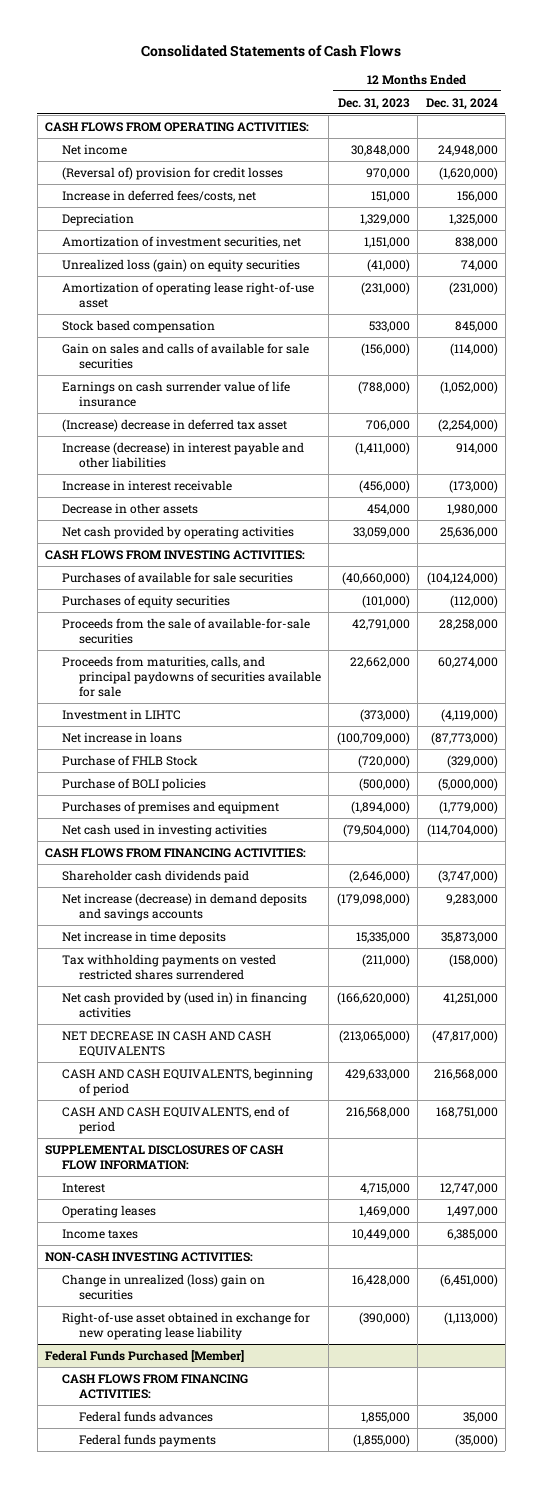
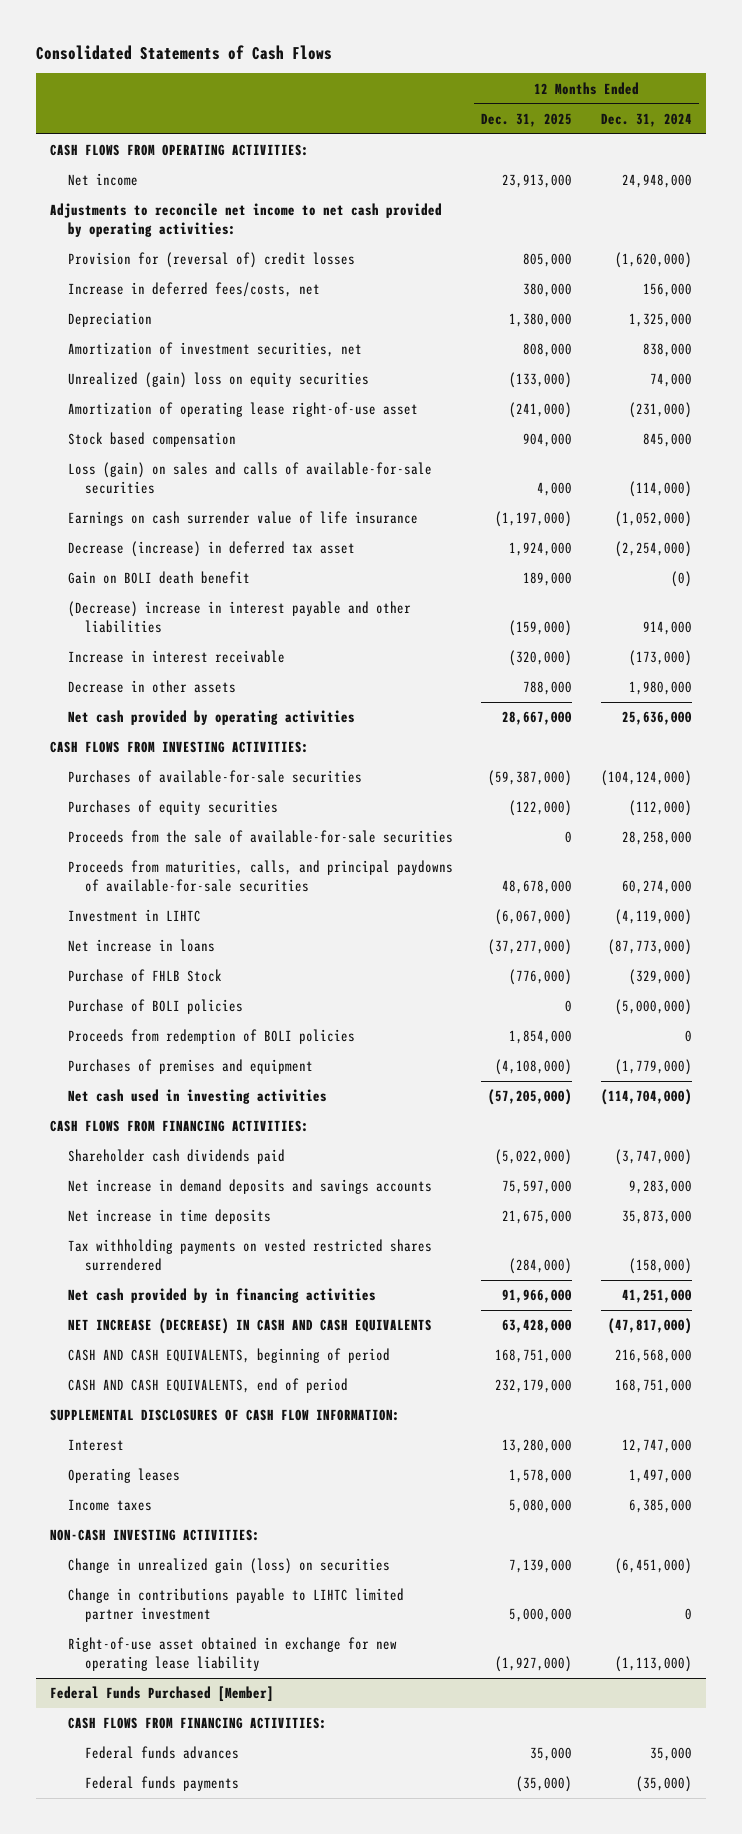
- | 12 Months Ended Dec. 31, 2023 | 12 Months Ended Dec. 31, 2024
+ | 12 Months Ended Dec. 31, 2025 | 12 Months Ended Dec. 31, 2024
- (Reversal of) provision for credit losses | 970,000 | (1,620,000)
+ Adjustments to reconcile net income to net cash provided by operating activities:
+ Provision for (reversal of) credit losses | 805,000 | (1,620,000)
- Unrealized loss (gain) on equity securities | (41,000) | 74,000
+ Unrealized (gain) loss on equity securities | (133,000) | 74,000
- Gain on sales and calls of available for sale securities | (156,000) | (114,000)
+ Loss (gain) on sales and calls of available-for-sale securities | 4,000 | (114,000)
- (Increase) decrease in deferred tax asset | 706,000 | (2,254,000)
- Increase (decrease) in interest payable and other liabilities | (1,411,000) | 914,000
+ Decrease (increase) in deferred tax asset | 1,924,000 | (2,254,000)
+ Gain on BOLI death benefit | 189,000 | (0)
+ (Decrease) increase in interest payable and other liabilities | (159,000) | 914,000
- Purchases of available for sale securities | (40,660,000) | (104,124,000)
+ Purchases of available-for-sale securities | (59,387,000) | (104,124,000)
- Proceeds from maturities, calls, and principal paydowns of securities available for sale | 22,662,000 | 60,274,000
+ Proceeds from maturities, calls, and principal paydowns of available-for-sale securities | 48,678,000 | 60,274,000
+ Proceeds from redemption of BOLI policies | 1,854,000 | 0
- Net increase (decrease) in demand deposits and savings accounts | (179,098,000) | 9,283,000
+ Net increase in demand deposits and savings accounts | 75,597,000 | 9,283,000
- Net cash provided by (used in) in financing activities | (166,620,000) | 41,251,000
- NET DECREASE IN CASH AND CASH EQUIVALENTS | (213,065,000) | (47,817,000)
+ Net cash provided by in financing activities | 91,966,000 | 41,251,000
+ NET INCREASE (DECREASE) IN CASH AND CASH EQUIVALENTS | 63,428,000 | (47,817,000)
- Change in unrealized (loss) gain on securities | 16,428,000 | (6,451,000)
+ Change in unrealized gain (loss) on securities | 7,139,000 | (6,451,000)
+ Change in contributions payable to LIHTC limited partner investment | 5,000,000 | 0

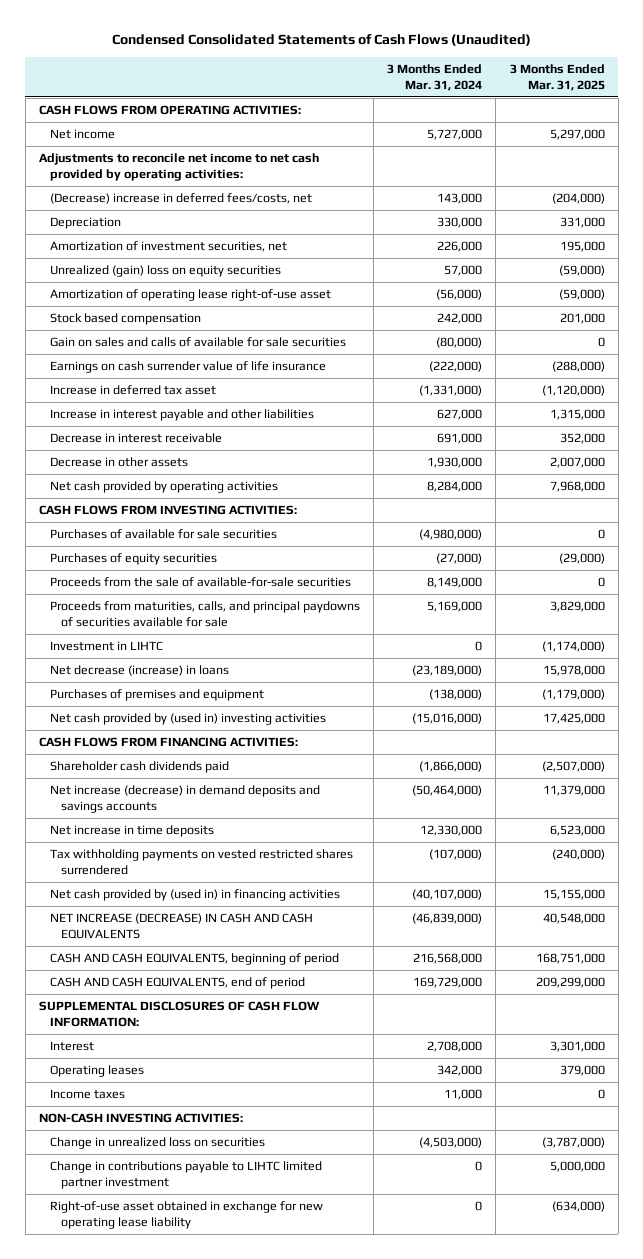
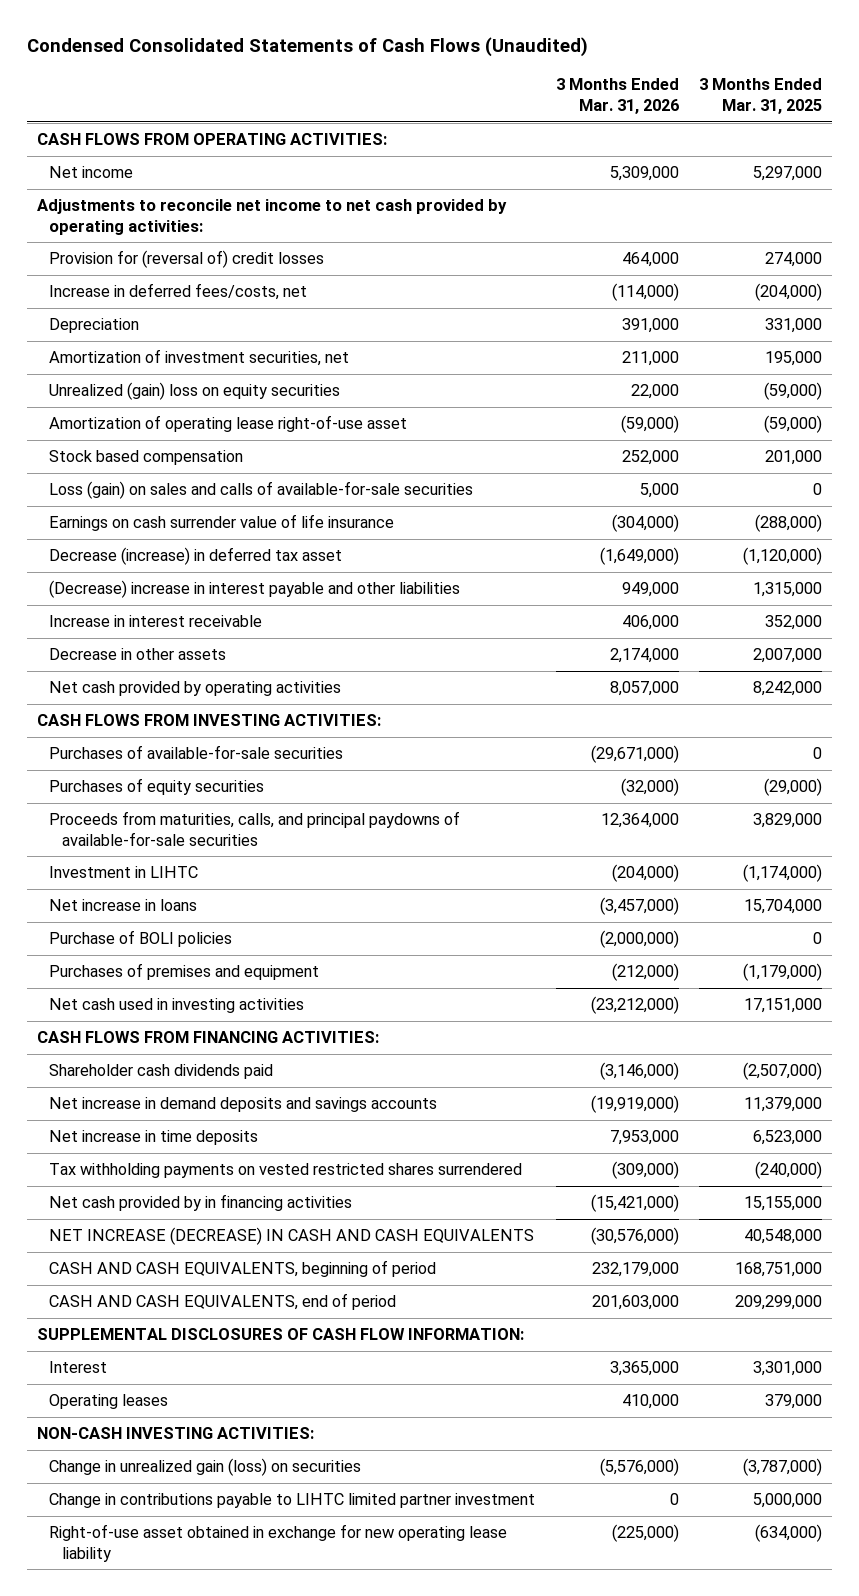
- | 3 Months Ended Mar. 31, 2024 | 3 Months Ended Mar. 31, 2025
+ | 3 Months Ended Mar. 31, 2026 | 3 Months Ended Mar. 31, 2025
- (Decrease) increase in deferred fees/costs, net | 143,000 | (204,000)
+ Provision for (reversal of) credit losses | 464,000 | 274,000
+ Increase in deferred fees/costs, net | (114,000) | (204,000)
- Gain on sales and calls of available for sale securities | (80,000) | 0
+ Loss (gain) on sales and calls of available-for-sale securities | 5,000 | 0
- Increase in deferred tax asset | (1,331,000) | (1,120,000)
- Increase in interest payable and other liabilities | 627,000 | 1,315,000
- Decrease in interest receivable | 691,000 | 352,000
+ Decrease (increase) in deferred tax asset | (1,649,000) | (1,120,000)
+ (Decrease) increase in interest payable and other liabilities | 949,000 | 1,315,000
+ Increase in interest receivable | 406,000 | 352,000
- Net cash provided by operating activities | 8,284,000 | 7,968,000
+ Net cash provided by operating activities | 8,057,000 | 8,242,000
- Purchases of available for sale securities | (4,980,000) | 0
+ Purchases of available-for-sale securities | (29,671,000) | 0
- Proceeds from the sale of available-for-sale securities | 8,149,000 | 0
- Proceeds from maturities, calls, and principal paydowns of securities available for sale | 5,169,000 | 3,829,000
+ Proceeds from maturities, calls, and principal paydowns of available-for-sale securities | 12,364,000 | 3,829,000
- Net decrease (increase) in loans | (23,189,000) | 15,978,000
+ Net increase in loans | (3,457,000) | 15,704,000
+ Purchase of BOLI policies | (2,000,000) | 0
- Net cash provided by (used in) investing activities | (15,016,000) | 17,425,000
+ Net cash used in investing activities | (23,212,000) | 17,151,000
- Net increase (decrease) in demand deposits and savings accounts | (50,464,000) | 11,379,000
+ Net increase in demand deposits and savings accounts | (19,919,000) | 11,379,000
- Net cash provided by (used in) in financing activities | (40,107,000) | 15,155,000
+ Net cash provided by in financing activities | (15,421,000) | 15,155,000
- Income taxes | 11,000 | 0
- Change in unrealized loss on securities | (4,503,000) | (3,787,000)
+ Change in unrealized gain (loss) on securities | (5,576,000) | (3,787,000)

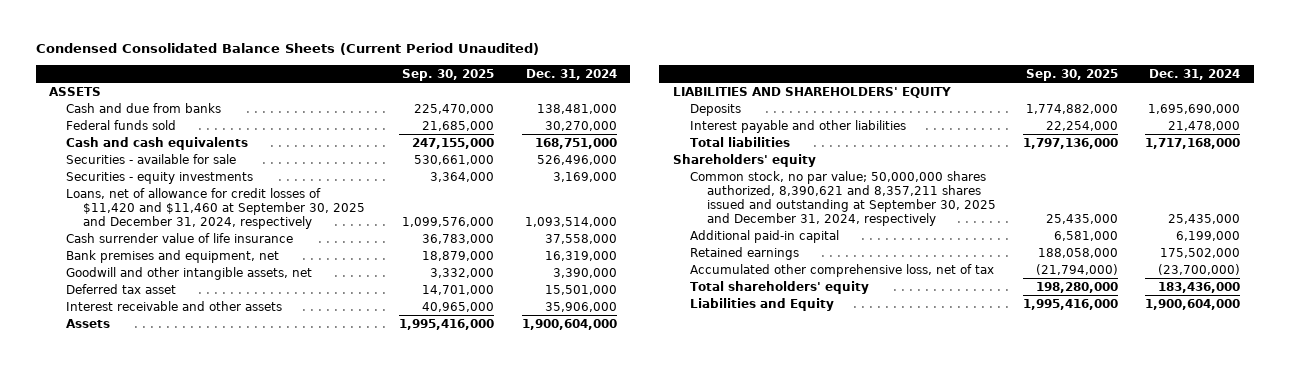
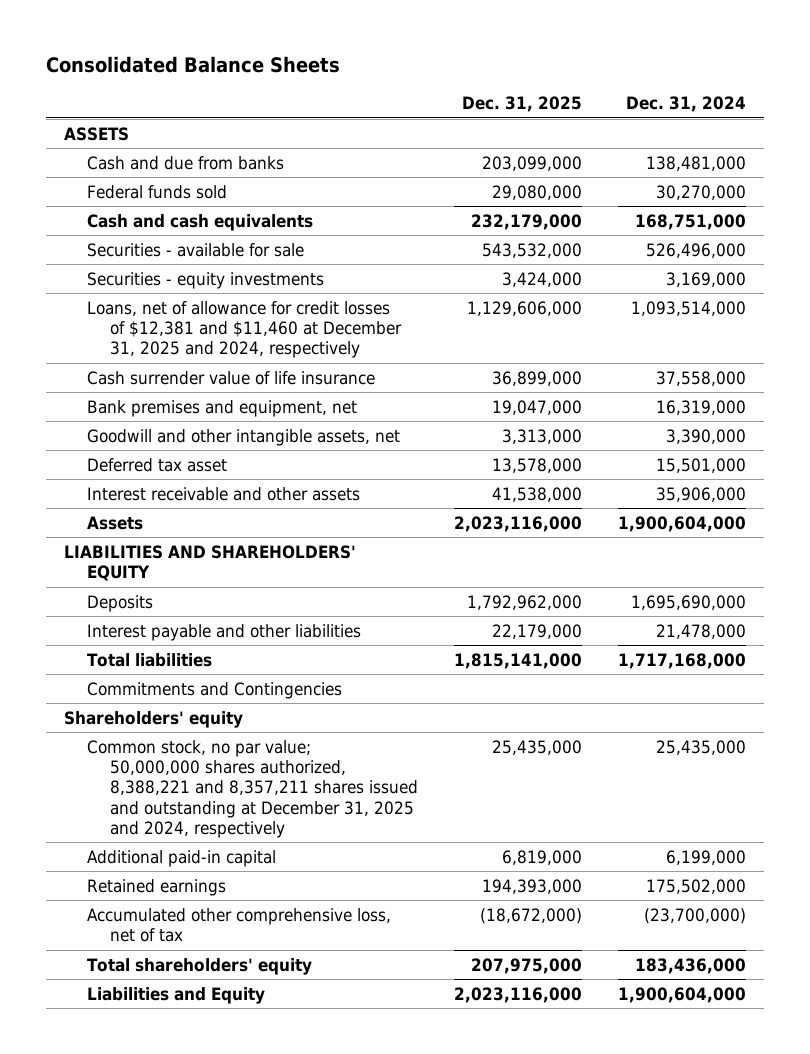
- Condensed Consolidated Balance Sheets (Current Period Unaudited)
+ Consolidated Balance Sheets
- | Sep. 30, 2025 | Dec. 31, 2024
+ | Dec. 31, 2025 | Dec. 31, 2024
- Loans, net of allowance for credit losses of $11,420 and $11,460 at September 30, 2025 and December 31, 2024, respectively | 1,099,576,000 | 1,093,514,000
+ Loans, net of allowance for credit losses of $12,381 and $11,460 at December 31, 2025 and 2024, respectively | 1,129,606,000 | 1,093,514,000
+ Commitments and Contingencies
- Common stock, no par value; 50,000,000 shares authorized, 8,390,621 and 8,357,211 shares issued and outstanding at September 30, 2025 and December 31, 2024, respectively | 25,435,000 | 25,435,000
+ Common stock, no par value; 50,000,000 shares authorized, 8,388,221 and 8,357,211 shares issued and outstanding at December 31, 2025 and 2024, respectively | 25,435,000 | 25,435,000

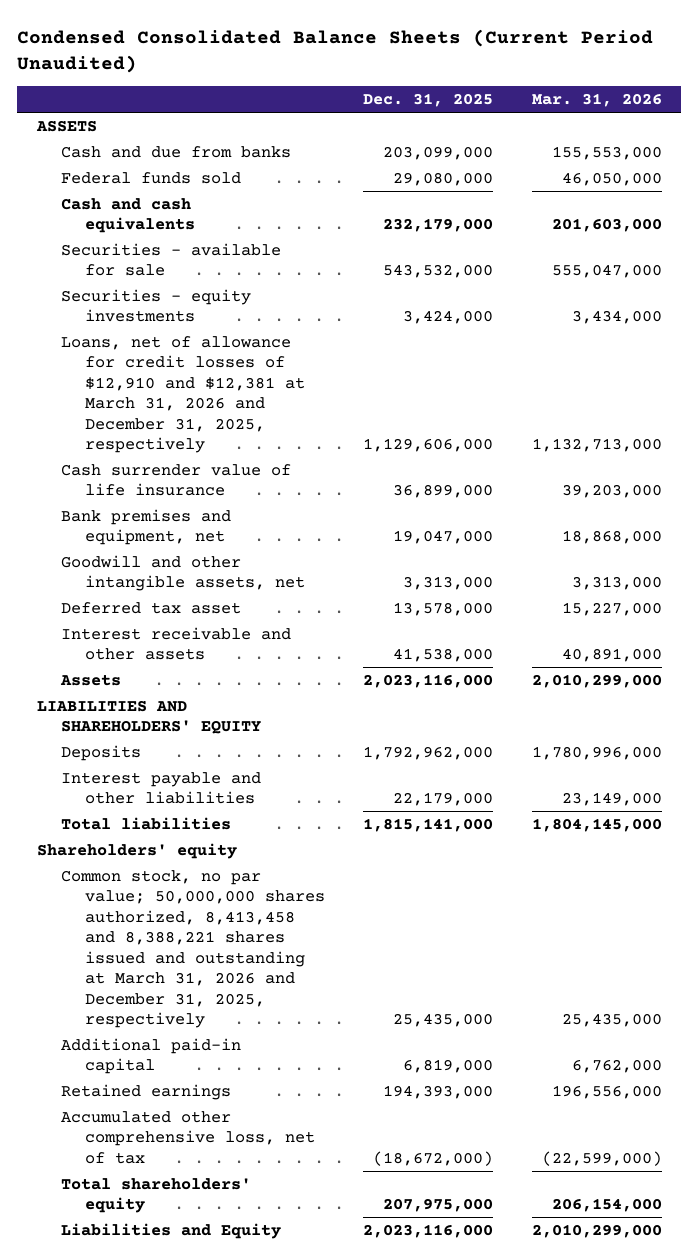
- Consolidated Balance Sheets
+ Condensed Consolidated Balance Sheets (Current Period Unaudited)
- | Dec. 31, 2025 | Dec. 31, 2024
+ | Dec. 31, 2025 | Mar. 31, 2026
- Loans, net of allowance for credit losses of $12,381 and $11,460 at December 31, 2025 and 2024, respectively | 1,129,606,000 | 1,093,514,000
+ Loans, net of allowance for credit losses of $12,910 and $12,381 at March 31, 2026 and December 31, 2025, respectively | 1,129,606,000 | 1,132,713,000
- Commitments and Contingencies
- Common stock, no par value; 50,000,000 shares authorized, 8,388,221 and 8,357,211 shares issued and outstanding at December 31, 2025 and 2024, respectively | 25,435,000 | 25,435,000
+ Common stock, no par value; 50,000,000 shares authorized, 8,413,458 and 8,388,221 shares issued and outstanding at March 31, 2026 and December 31, 2025, respectively | 25,435,000 | 25,435,000

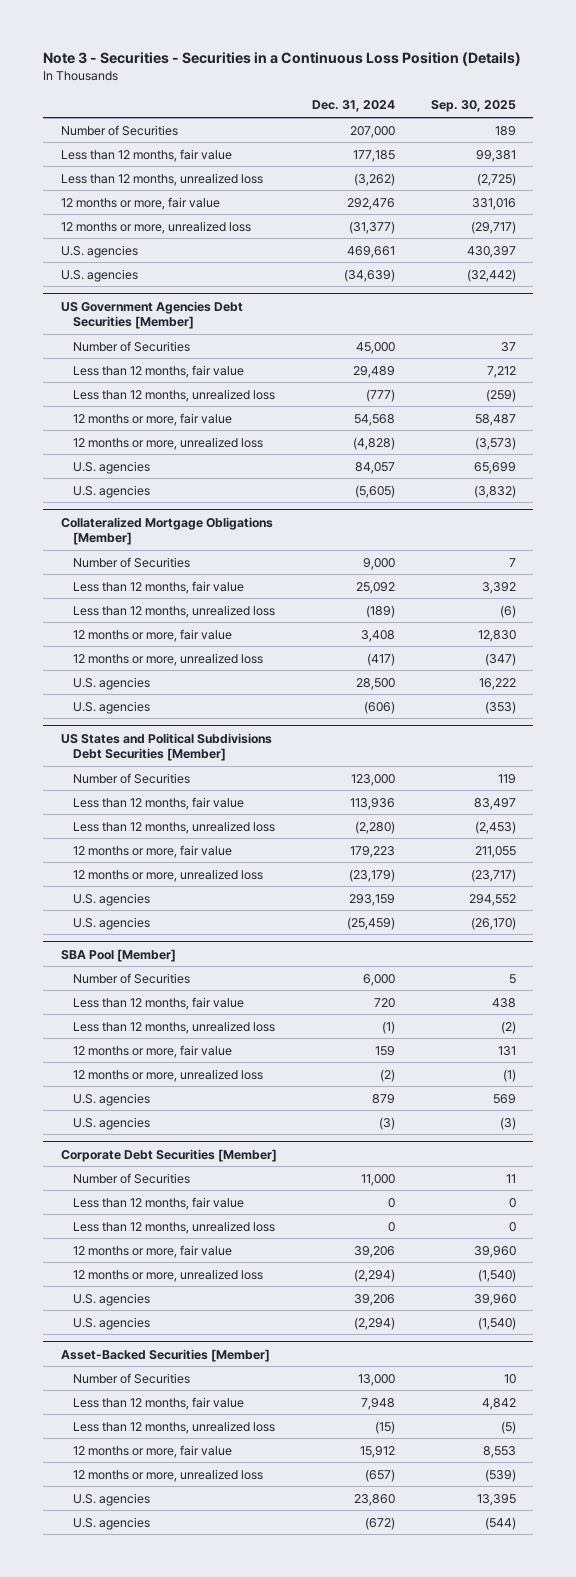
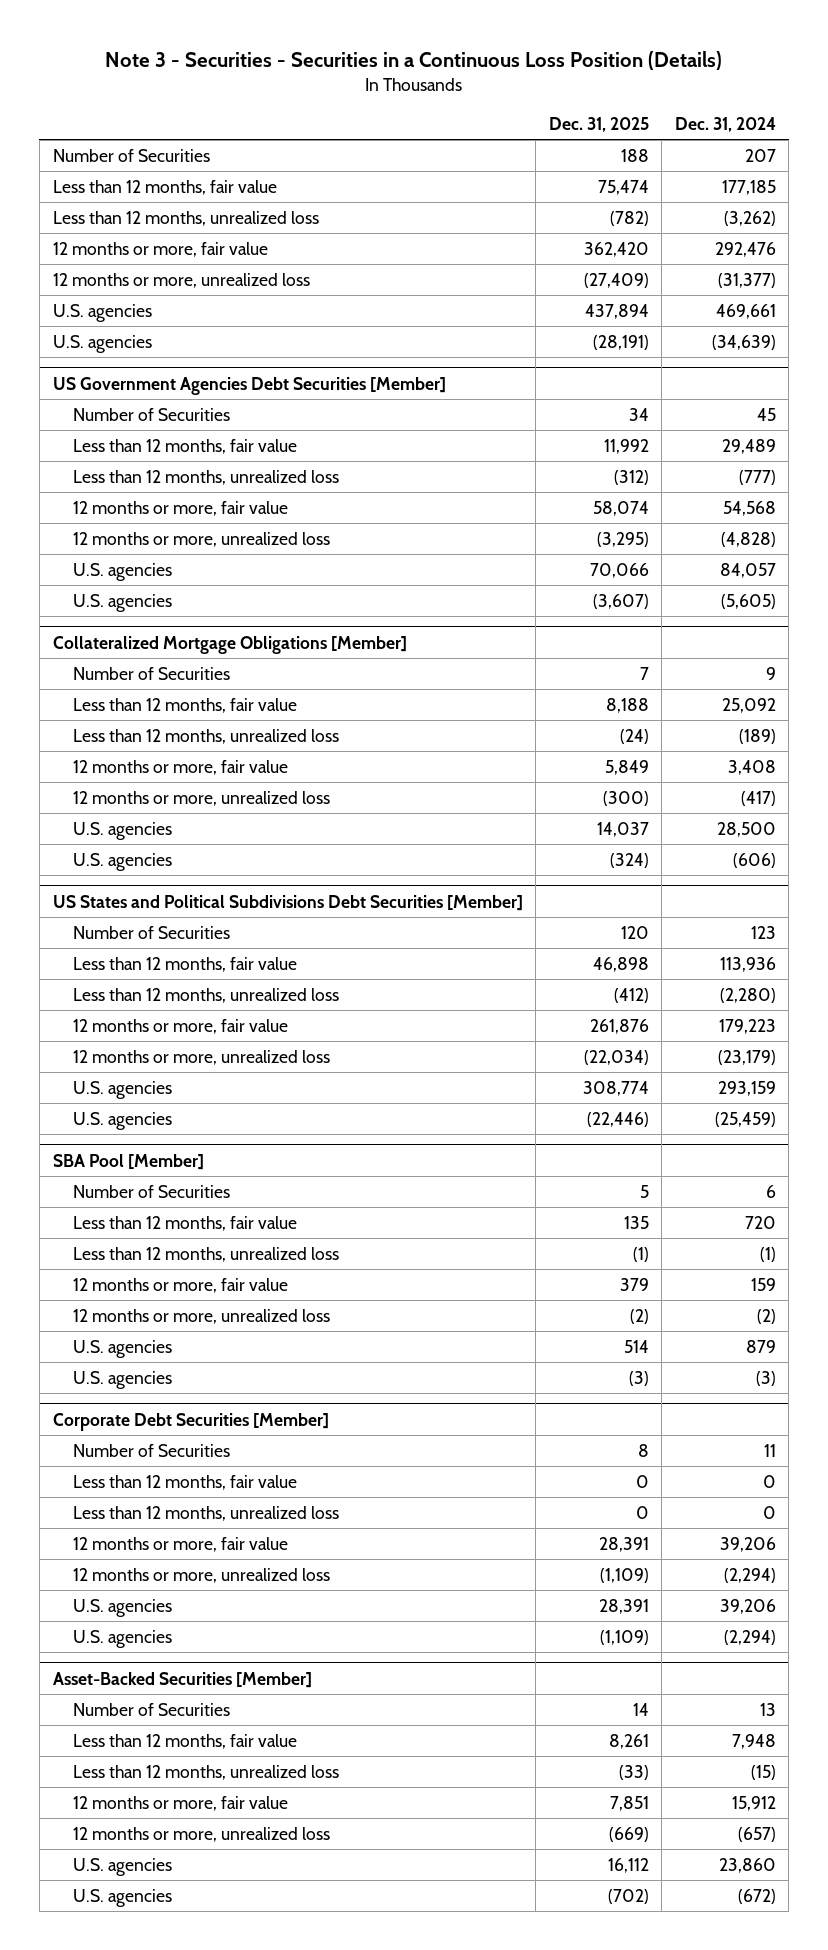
- | Dec. 31, 2024 | Sep. 30, 2025
+ | Dec. 31, 2025 | Dec. 31, 2024
- Number of Securities | 207,000 | 189
+ Number of Securities | 188 | 207
@ US Government Agencies Debt Securities [Member]
- Number of Securities | 45,000 | 37
+ Number of Securities | 34 | 45
@ Collateralized Mortgage Obligations [Member]
- Number of Securities | 9,000 | 7
+ Number of Securities | 7 | 9
@ US States and Political Subdivisions Debt Securities [Member]
- Number of Securities | 123,000 | 119
+ Number of Securities | 120 | 123
@ SBA Pool [Member]
- Number of Securities | 6,000 | 5
+ Number of Securities | 5 | 6
@ Corporate Debt Securities [Member]
- Number of Securities | 11,000 | 11
+ Number of Securities | 8 | 11
@ Asset-Backed Securities [Member]
- Number of Securities | 13,000 | 10
+ Number of Securities | 14 | 13

